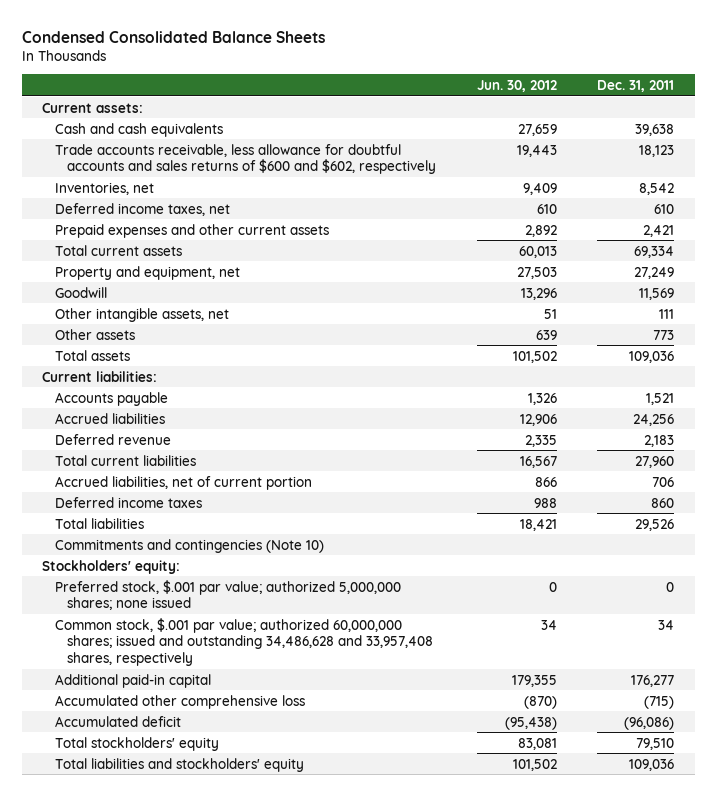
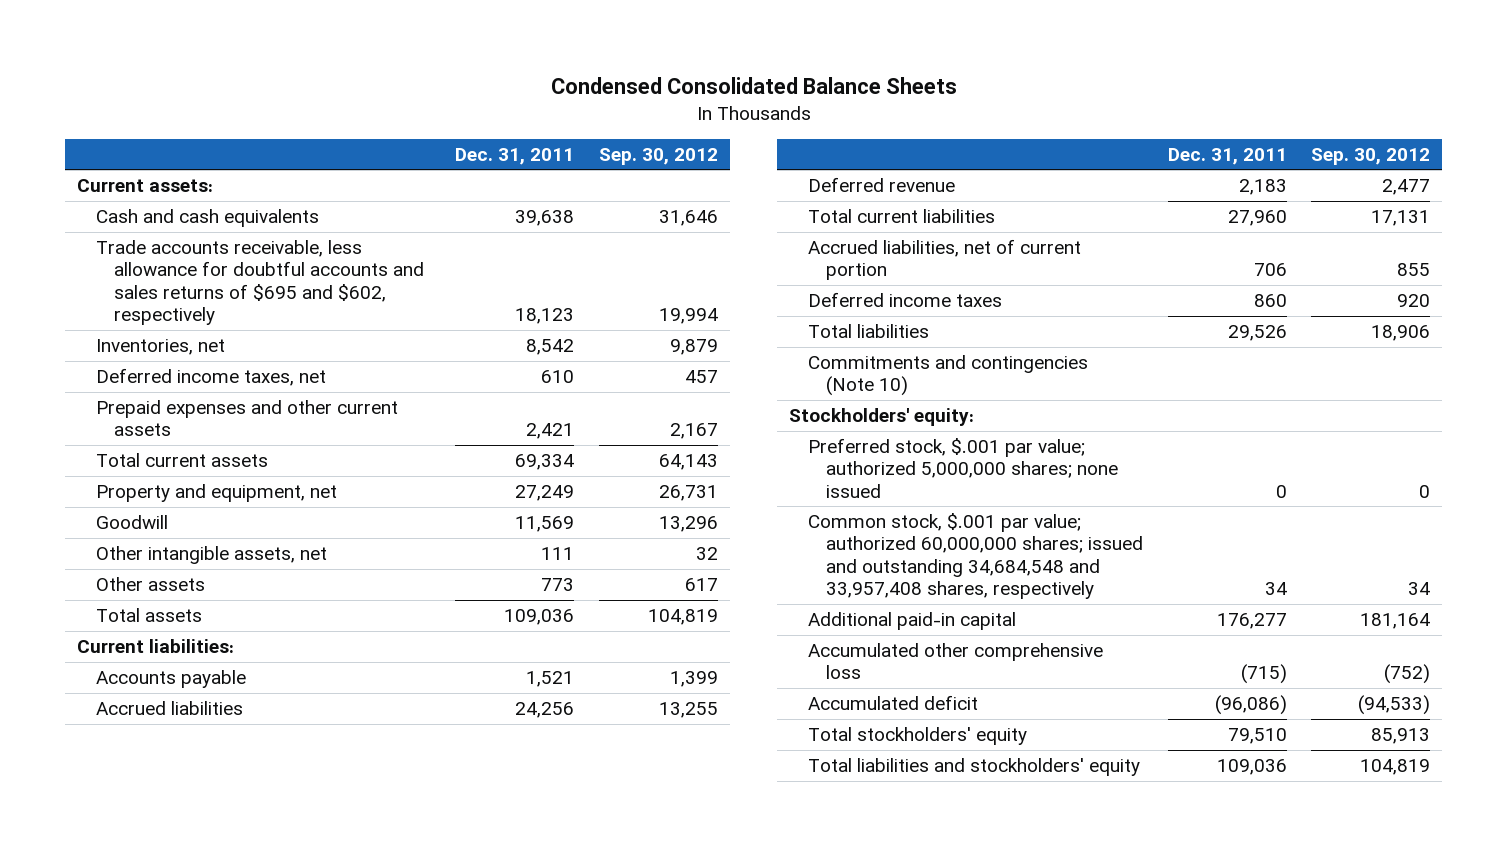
- | Jun. 30, 2012 | Dec. 31, 2011
+ | Dec. 31, 2011 | Sep. 30, 2012
- Trade accounts receivable, less allowance for doubtful accounts and sales returns of $600 and $602, respectively | 19,443 | 18,123
+ Trade accounts receivable, less allowance for doubtful accounts and sales returns of $695 and $602, respectively | 18,123 | 19,994
- Common stock, $.001 par value; authorized 60,000,000 shares; issued and outstanding 34,486,628 and 33,957,408 shares, respectively | 34 | 34
+ Common stock, $.001 par value; authorized 60,000,000 shares; issued and outstanding 34,684,548 and 33,957,408 shares, respectively | 34 | 34

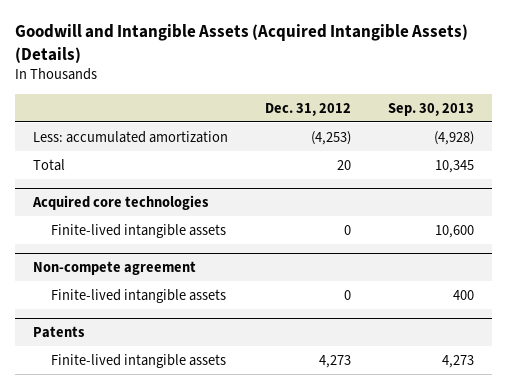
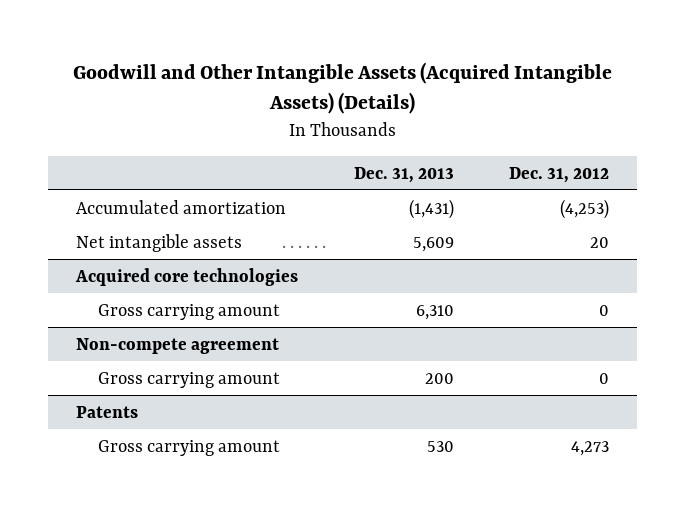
- Goodwill and Intangible Assets (Acquired Intangible Assets) (Details)
+ Goodwill and Other Intangible Assets (Acquired Intangible Assets) (Details)
- | Dec. 31, 2012 | Sep. 30, 2013
+ | Dec. 31, 2013 | Dec. 31, 2012
- Less: accumulated amortization | (4,253) | (4,928)
- Total | 20 | 10,345
+ Accumulated amortization | (1,431) | (4,253)
+ Net intangible assets | 5,609 | 20
@ Acquired core technologies
- Finite-lived intangible assets | 0 | 10,600
+ Gross carrying amount | 6,310 | 0
@ Non-compete agreement
- Finite-lived intangible assets | 0 | 400
+ Gross carrying amount | 200 | 0
@ Patents
- Finite-lived intangible assets | 4,273 | 4,273
+ Gross carrying amount | 530 | 4,273

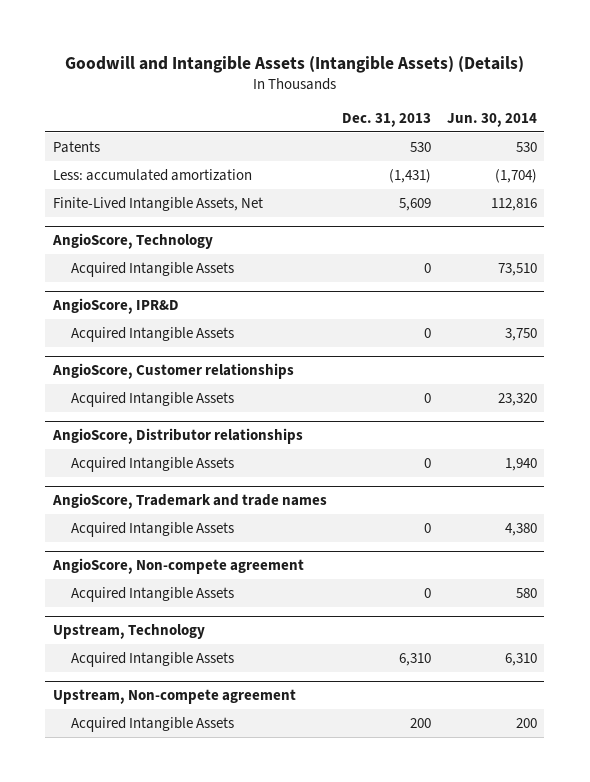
- Goodwill and Other Intangible Assets (Acquired Intangible Assets) (Details)
+ Goodwill and Intangible Assets (Intangible Assets) (Details)
- | Dec. 31, 2013 | Dec. 31, 2012
+ | Dec. 31, 2013 | Jun. 30, 2014
- Accumulated amortization | (1,431) | (4,253)
- Net intangible assets | 5,609 | 20
- Acquired core technologies
- Gross carrying amount | 6,310 | 0
- Non-compete agreement
- Gross carrying amount | 200 | 0
- Patents
- Gross carrying amount | 530 | 4,273
+ Patents | 530 | 530
+ Less: accumulated amortization | (1,431) | (1,704)
+ Finite-Lived Intangible Assets, Net | 5,609 | 112,816
+ AngioScore, Technology
+ Acquired Intangible Assets | 0 | 73,510
+ AngioScore, IPR&D
+ Acquired Intangible Assets | 0 | 3,750
+ AngioScore, Customer relationships
+ Acquired Intangible Assets | 0 | 23,320
+ AngioScore, Distributor relationships
+ Acquired Intangible Assets | 0 | 1,940
+ AngioScore, Trademark and trade names
+ Acquired Intangible Assets | 0 | 4,380
+ AngioScore, Non-compete agreement
+ Acquired Intangible Assets | 0 | 580
+ Upstream, Technology
+ Acquired Intangible Assets | 6,310 | 6,310
+ Upstream, Non-compete agreement
+ Acquired Intangible Assets | 200 | 200

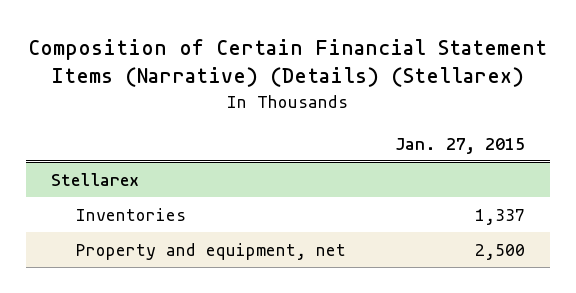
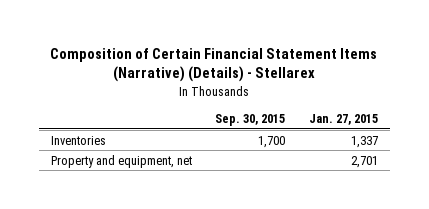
- Composition of Certain Financial Statement Items (Narrative) (Details) (Stellarex)
+ Composition of Certain Financial Statement Items (Narrative) (Details) - Stellarex
- | Jan. 27, 2015
+ | Sep. 30, 2015 | Jan. 27, 2015
- Stellarex
- Property and equipment, net | 2,500
+ Property and equipment, net | | 2,701

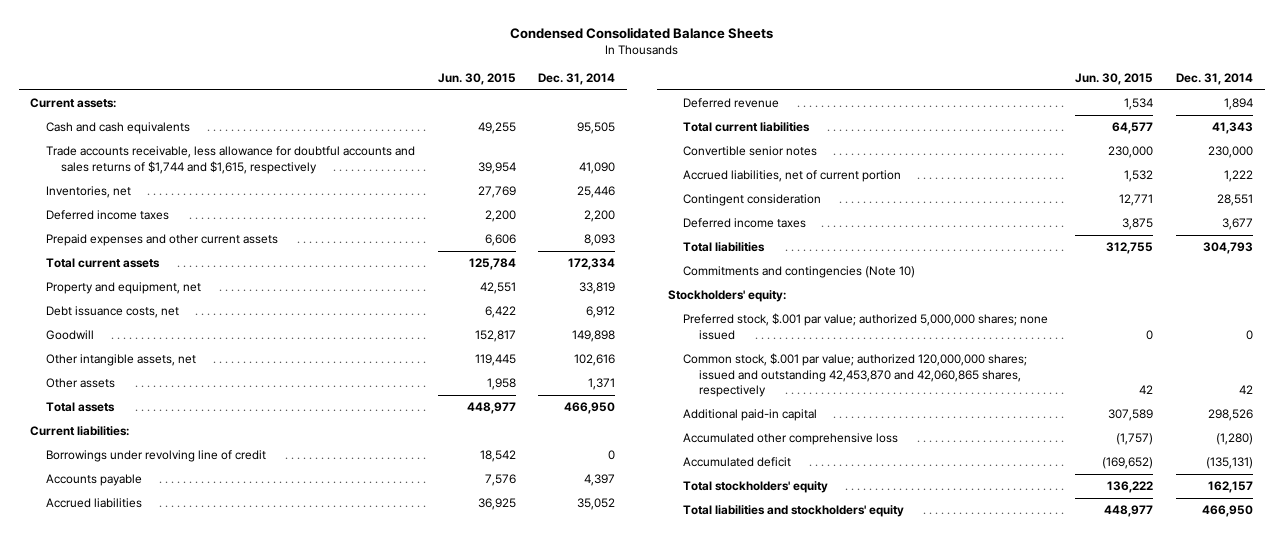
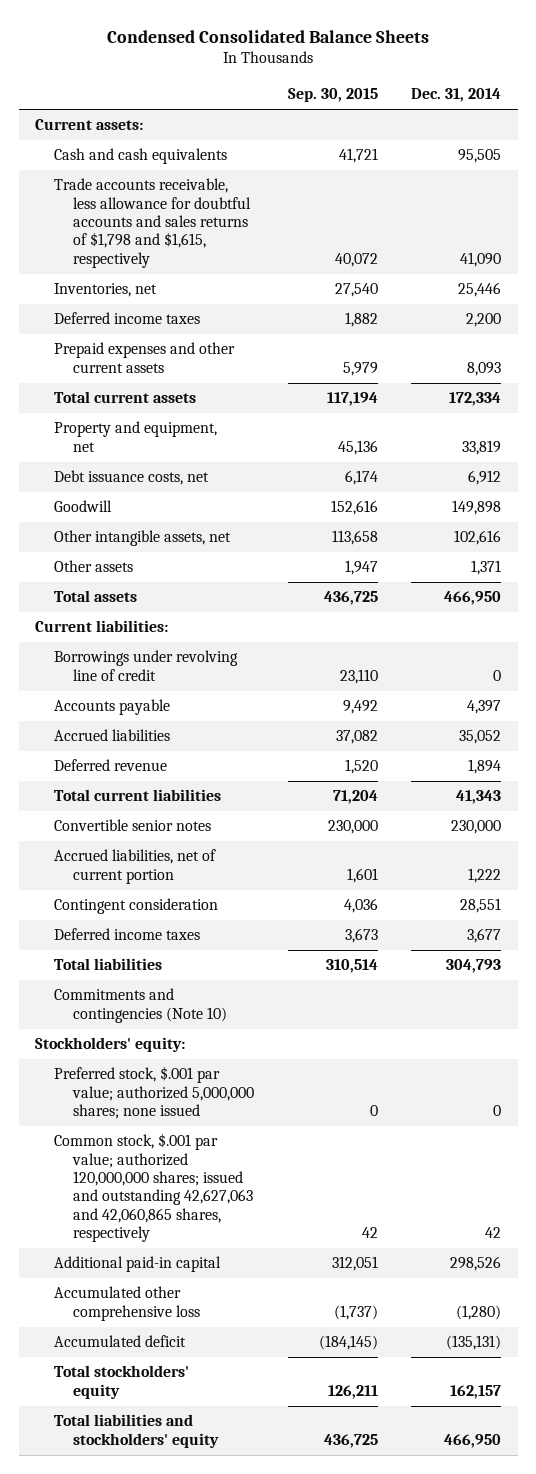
- | Jun. 30, 2015 | Dec. 31, 2014
+ | Sep. 30, 2015 | Dec. 31, 2014
- Trade accounts receivable, less allowance for doubtful accounts and sales returns of $1,744 and $1,615, respectively | 39,954 | 41,090
+ Trade accounts receivable, less allowance for doubtful accounts and sales returns of $1,798 and $1,615, respectively | 40,072 | 41,090
- Common stock, $.001 par value; authorized 120,000,000 shares; issued and outstanding 42,453,870 and 42,060,865 shares, respectively | 42 | 42
+ Common stock, $.001 par value; authorized 120,000,000 shares; issued and outstanding 42,627,063 and 42,060,865 shares, respectively | 42 | 42

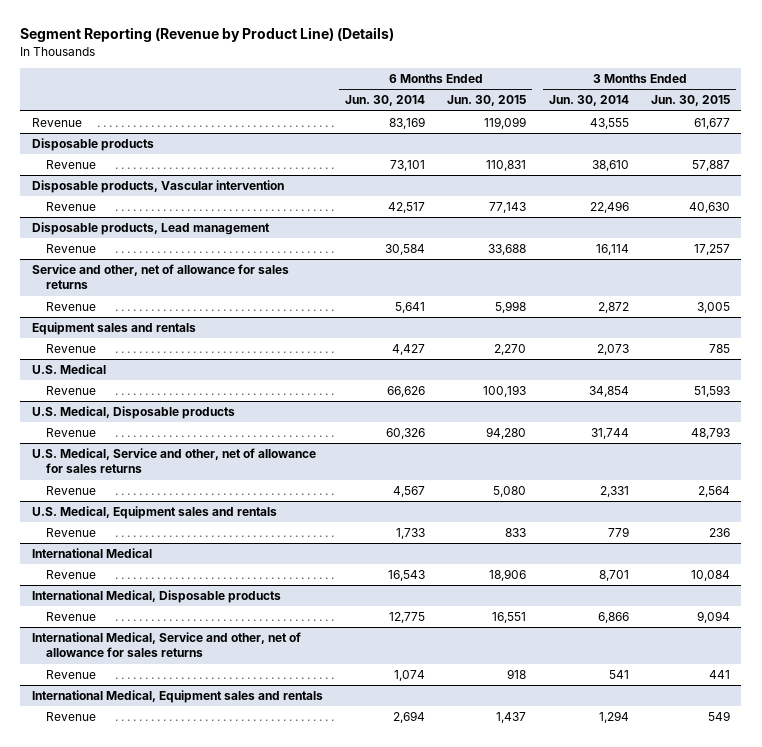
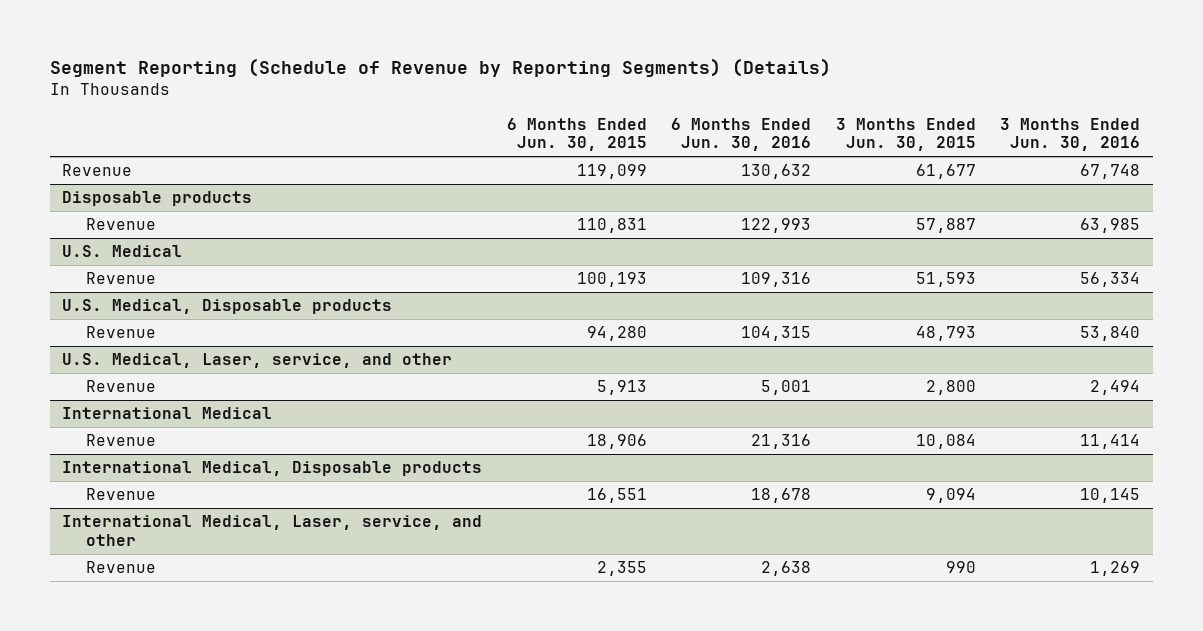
- Segment Reporting (Revenue by Product Line) (Details)
+ Segment Reporting (Schedule of Revenue by Reporting Segments) (Details)
- | 6 Months Ended Jun. 30, 2014 | 6 Months Ended Jun. 30, 2015 | 3 Months Ended Jun. 30, 2014 | 3 Months Ended Jun. 30, 2015
+ | 6 Months Ended Jun. 30, 2015 | 6 Months Ended Jun. 30, 2016 | 3 Months Ended Jun. 30, 2015 | 3 Months Ended Jun. 30, 2016
- Disposable products, Vascular intervention
- Revenue | 42,517 | 77,143 | 22,496 | 40,630
- Disposable products, Lead management
- Revenue | 30,584 | 33,688 | 16,114 | 17,257
- Service and other, net of allowance for sales returns
- Revenue | 5,641 | 5,998 | 2,872 | 3,005
- Equipment sales and rentals
- Revenue | 4,427 | 2,270 | 2,073 | 785
- U.S. Medical, Service and other, net of allowance for sales returns
- Revenue | 4,567 | 5,080 | 2,331 | 2,564
- U.S. Medical, Equipment sales and rentals
- Revenue | 1,733 | 833 | 779 | 236
+ U.S. Medical, Laser, service, and other
+ Revenue | 5,913 | 5,001 | 2,800 | 2,494
- International Medical, Service and other, net of allowance for sales returns
- Revenue | 1,074 | 918 | 541 | 441
- International Medical, Equipment sales and rentals
- Revenue | 2,694 | 1,437 | 1,294 | 549
+ International Medical, Laser, service, and other
+ Revenue | 2,355 | 2,638 | 990 | 1,269

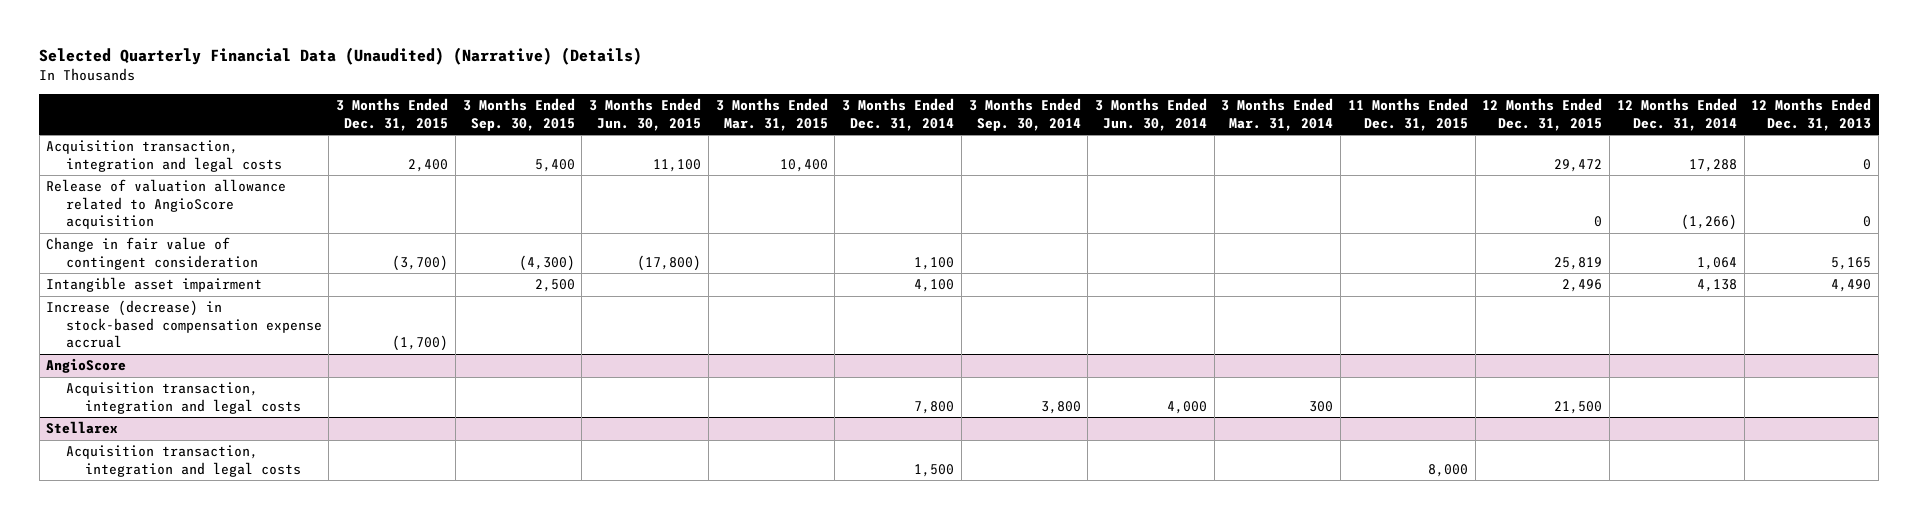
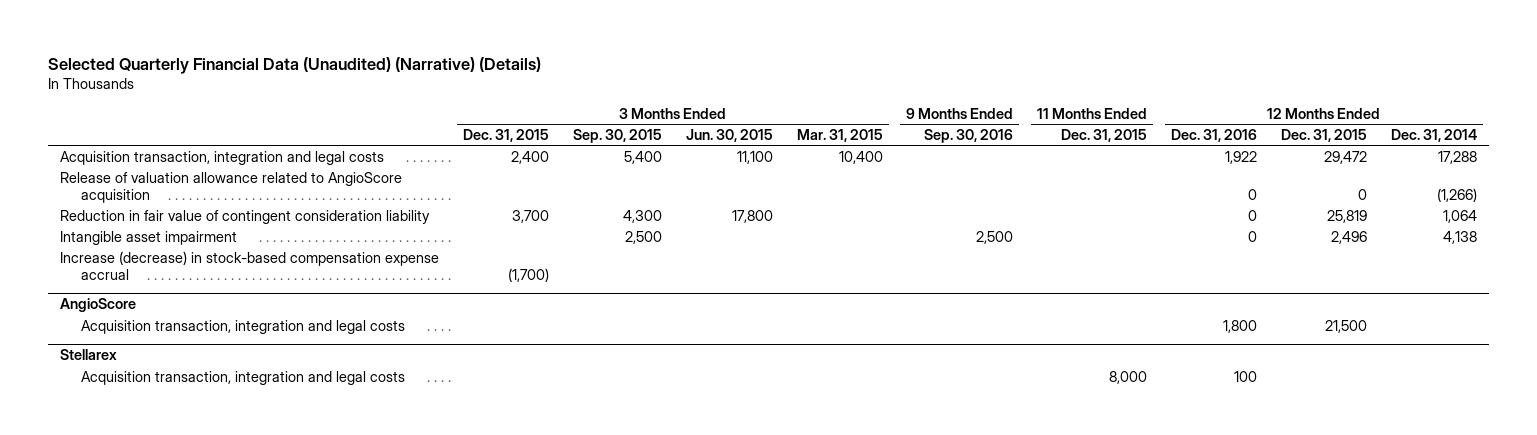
- | 3 Months Ended Dec. 31, 2015 | 3 Months Ended Sep. 30, 2015 | 3 Months Ended Jun. 30, 2015 | 3 Months Ended Mar. 31, 2015 | 3 Months Ended Dec. 31, 2014 | 3 Months Ended Sep. 30, 2014 | 3 Months Ended Jun. 30, 2014 | 3 Months Ended Mar. 31, 2014 | 11 Months Ended Dec. 31, 2015 | 12 Months Ended Dec. 31, 2015 | 12 Months Ended Dec. 31, 2014 | 12 Months Ended Dec. 31, 2013
+ | 3 Months Ended Dec. 31, 2015 | 3 Months Ended Sep. 30, 2015 | 3 Months Ended Jun. 30, 2015 | 3 Months Ended Mar. 31, 2015 | 9 Months Ended Sep. 30, 2016 | 11 Months Ended Dec. 31, 2015 | 12 Months Ended Dec. 31, 2016 | 12 Months Ended Dec. 31, 2015 | 12 Months Ended Dec. 31, 2014
- Change in fair value of contingent consideration | (3,700) | (4,300) | (17,800) | | 1,100 | | | | | 25,819 | 1,064 | 5,165
+ Reduction in fair value of contingent consideration liability | 3,700 | 4,300 | 17,800 | | | | 0 | 25,819 | 1,064

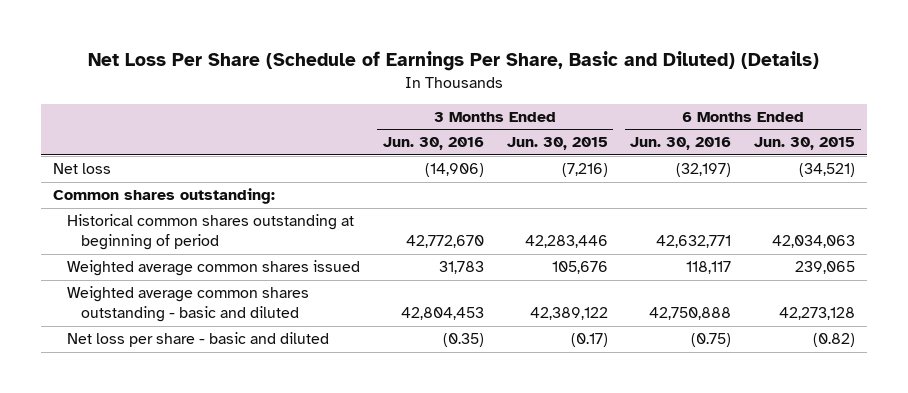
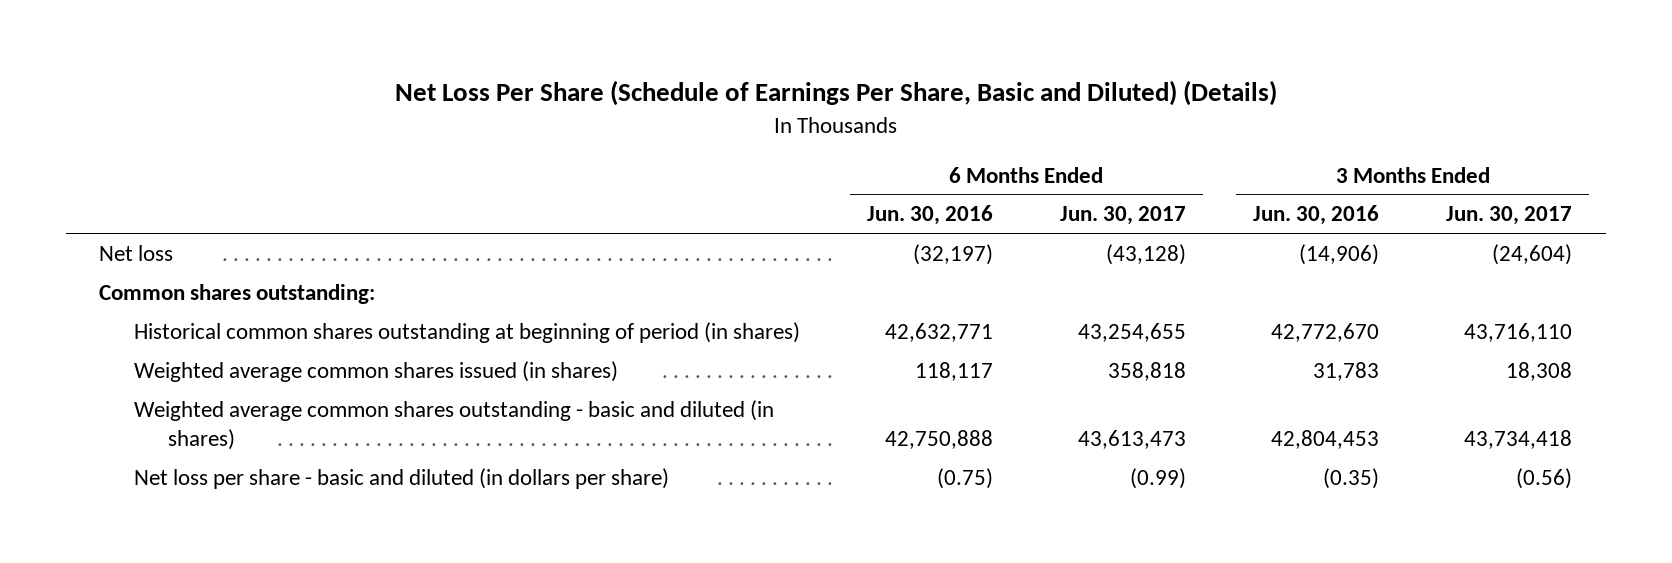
- | 3 Months Ended Jun. 30, 2016 | 3 Months Ended Jun. 30, 2015 | 6 Months Ended Jun. 30, 2016 | 6 Months Ended Jun. 30, 2015
+ | 6 Months Ended Jun. 30, 2016 | 6 Months Ended Jun. 30, 2017 | 3 Months Ended Jun. 30, 2016 | 3 Months Ended Jun. 30, 2017
- Historical common shares outstanding at beginning of period | 42,772,670 | 42,283,446 | 42,632,771 | 42,034,063
- Weighted average common shares issued | 31,783 | 105,676 | 118,117 | 239,065
- Weighted average common shares outstanding - basic and diluted | 42,804,453 | 42,389,122 | 42,750,888 | 42,273,128
- Net loss per share - basic and diluted | (0.35) | (0.17) | (0.75) | (0.82)
+ Historical common shares outstanding at beginning of period (in shares) | 42,632,771 | 43,254,655 | 42,772,670 | 43,716,110
+ Weighted average common shares issued (in shares) | 118,117 | 358,818 | 31,783 | 18,308
+ Weighted average common shares outstanding - basic and diluted (in shares) | 42,750,888 | 43,613,473 | 42,804,453 | 43,734,418
+ Net loss per share - basic and diluted (in dollars per share) | (0.75) | (0.99) | (0.35) | (0.56)

